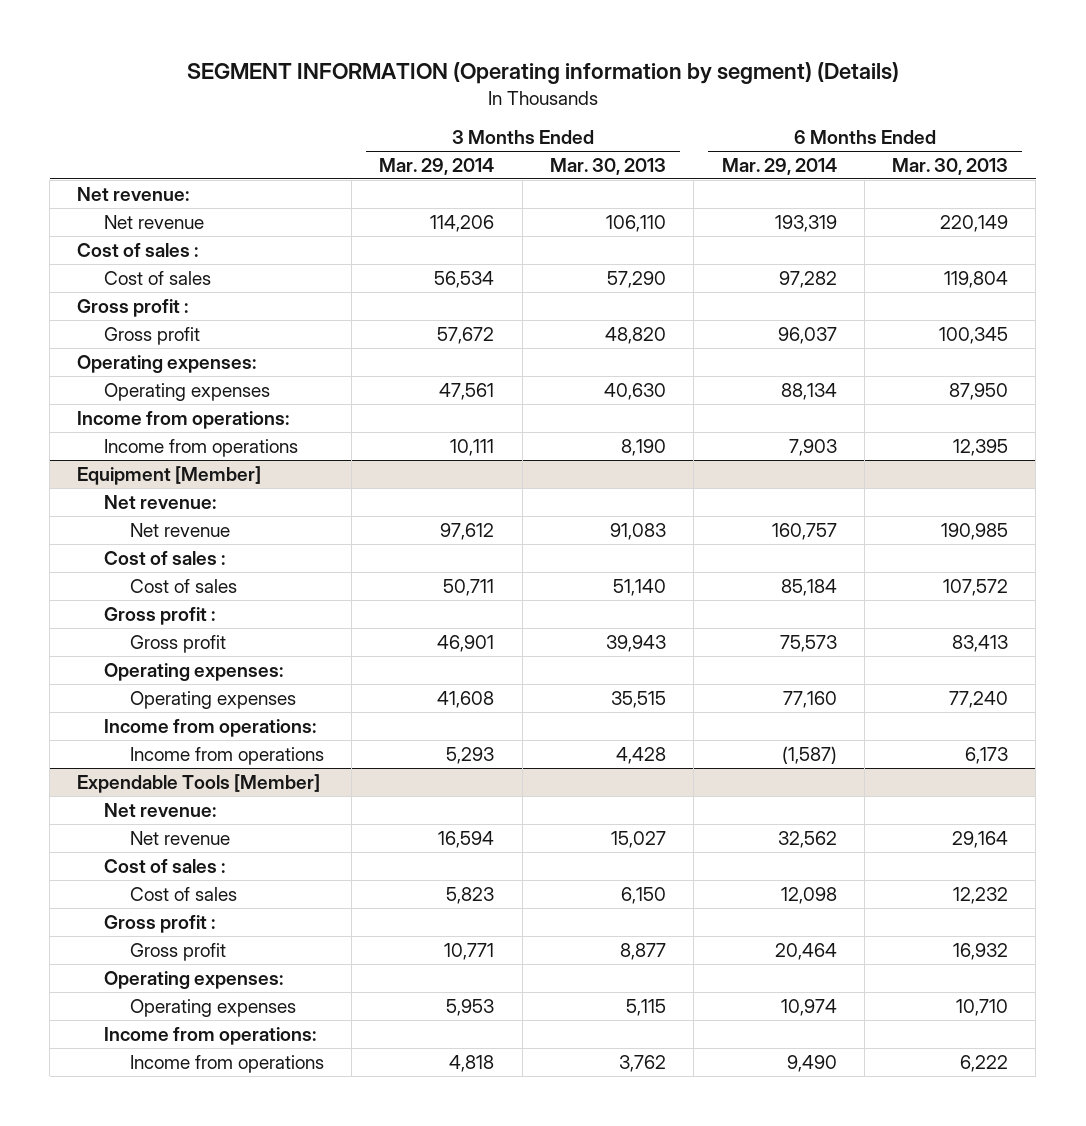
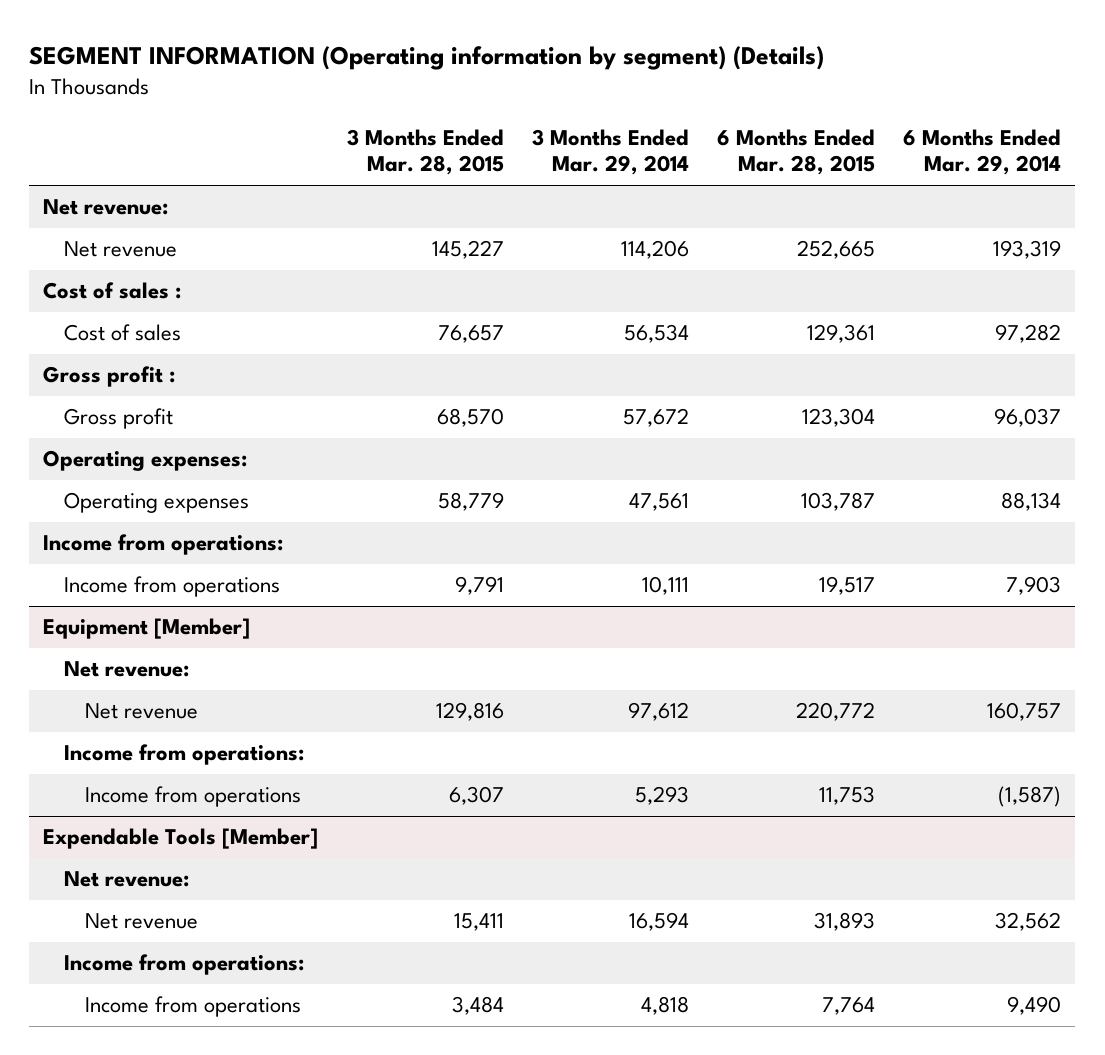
- | 3 Months Ended Mar. 29, 2014 | 3 Months Ended Mar. 30, 2013 | 6 Months Ended Mar. 29, 2014 | 6 Months Ended Mar. 30, 2013
+ | 3 Months Ended Mar. 28, 2015 | 3 Months Ended Mar. 29, 2014 | 6 Months Ended Mar. 28, 2015 | 6 Months Ended Mar. 29, 2014
@ Equipment [Member]
- Cost of sales :
- Cost of sales | 50,711 | 51,140 | 85,184 | 107,572
- Gross profit :
- Gross profit | 46,901 | 39,943 | 75,573 | 83,413
- Operating expenses:
- Operating expenses | 41,608 | 35,515 | 77,160 | 77,240
@ Expendable Tools [Member]
- Cost of sales :
- Cost of sales | 5,823 | 6,150 | 12,098 | 12,232
- Gross profit :
- Gross profit | 10,771 | 8,877 | 20,464 | 16,932
- Operating expenses:
- Operating expenses | 5,953 | 5,115 | 10,974 | 10,710

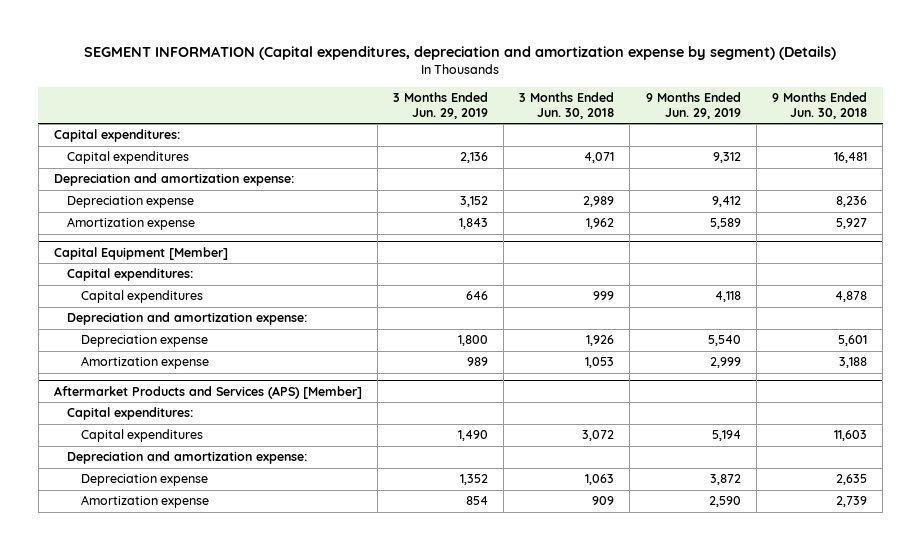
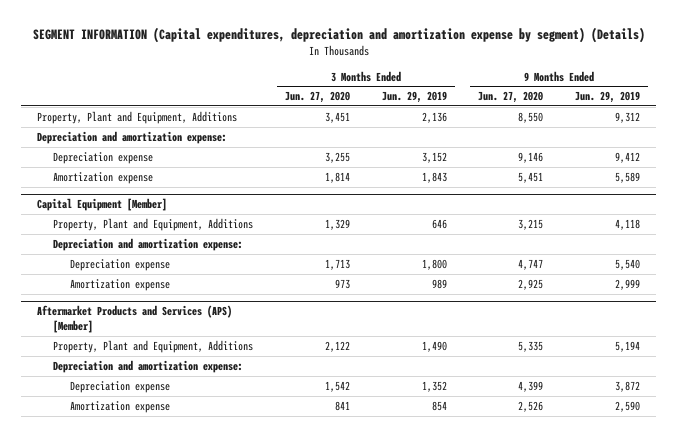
- | 3 Months Ended Jun. 29, 2019 | 3 Months Ended Jun. 30, 2018 | 9 Months Ended Jun. 29, 2019 | 9 Months Ended Jun. 30, 2018
+ | 3 Months Ended Jun. 27, 2020 | 3 Months Ended Jun. 29, 2019 | 9 Months Ended Jun. 27, 2020 | 9 Months Ended Jun. 29, 2019
- Capital expenditures:
- Capital expenditures | 2,136 | 4,071 | 9,312 | 16,481
+ Property, Plant and Equipment, Additions | 3,451 | 2,136 | 8,550 | 9,312
@ Capital Equipment [Member]
- Capital expenditures:
- Capital expenditures | 646 | 999 | 4,118 | 4,878
+ Property, Plant and Equipment, Additions | 1,329 | 646 | 3,215 | 4,118
@ Aftermarket Products and Services (APS) [Member]
- Capital expenditures:
- Capital expenditures | 1,490 | 3,072 | 5,194 | 11,603
+ Property, Plant and Equipment, Additions | 2,122 | 1,490 | 5,335 | 5,194

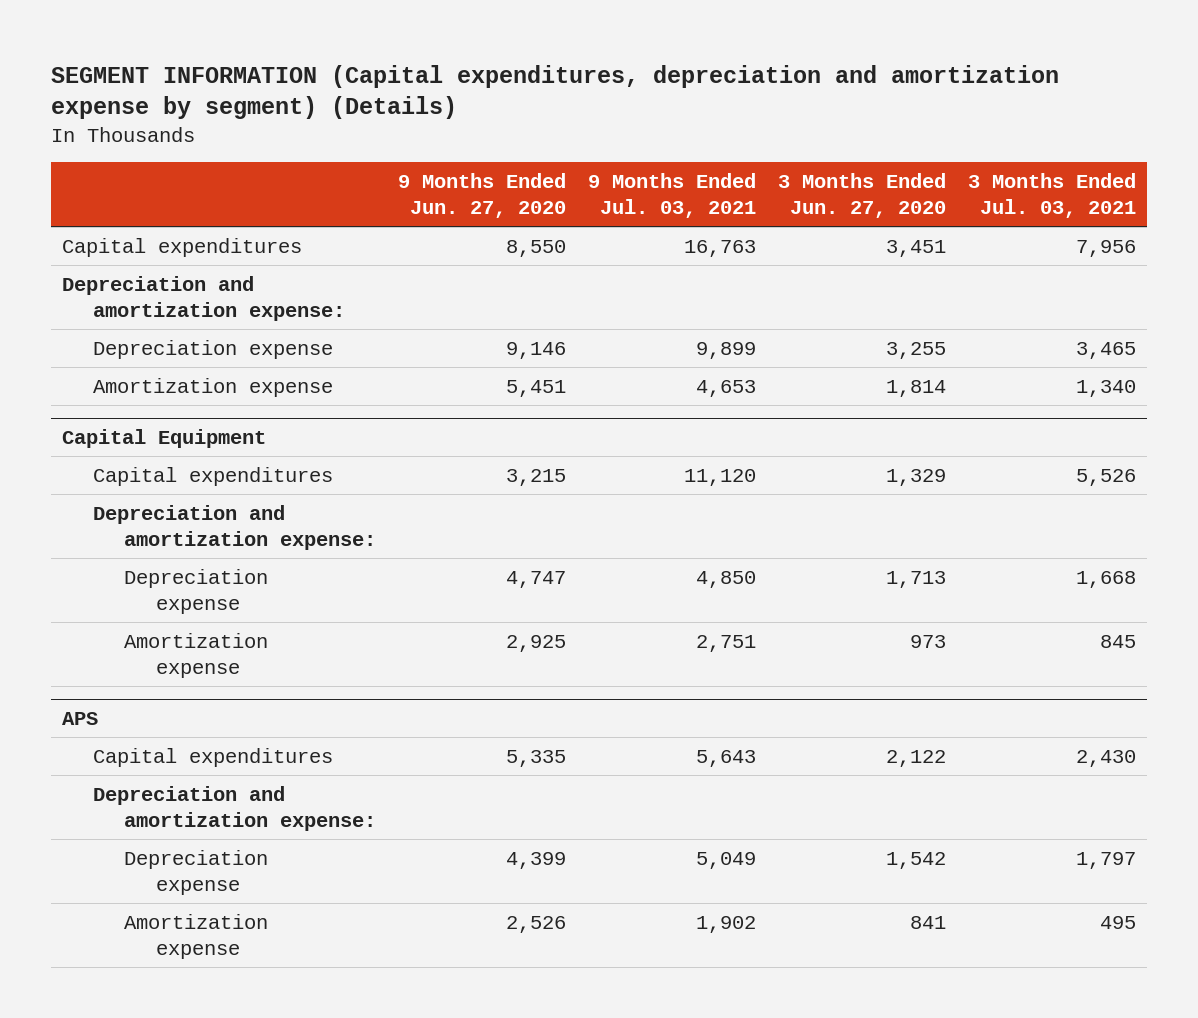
- | 3 Months Ended Jun. 27, 2020 | 3 Months Ended Jun. 29, 2019 | 9 Months Ended Jun. 27, 2020 | 9 Months Ended Jun. 29, 2019
+ | 9 Months Ended Jun. 27, 2020 | 9 Months Ended Jul. 03, 2021 | 3 Months Ended Jun. 27, 2020 | 3 Months Ended Jul. 03, 2021
- Property, Plant and Equipment, Additions | 3,451 | 2,136 | 8,550 | 9,312
+ Capital expenditures | 8,550 | 16,763 | 3,451 | 7,956
- Capital Equipment [Member]
- Property, Plant and Equipment, Additions | 1,329 | 646 | 3,215 | 4,118
+ Capital Equipment
+ Capital expenditures | 3,215 | 11,120 | 1,329 | 5,526
- Aftermarket Products and Services (APS) [Member]
- Property, Plant and Equipment, Additions | 2,122 | 1,490 | 5,335 | 5,194
+ APS
+ Capital expenditures | 5,335 | 5,643 | 2,122 | 2,430

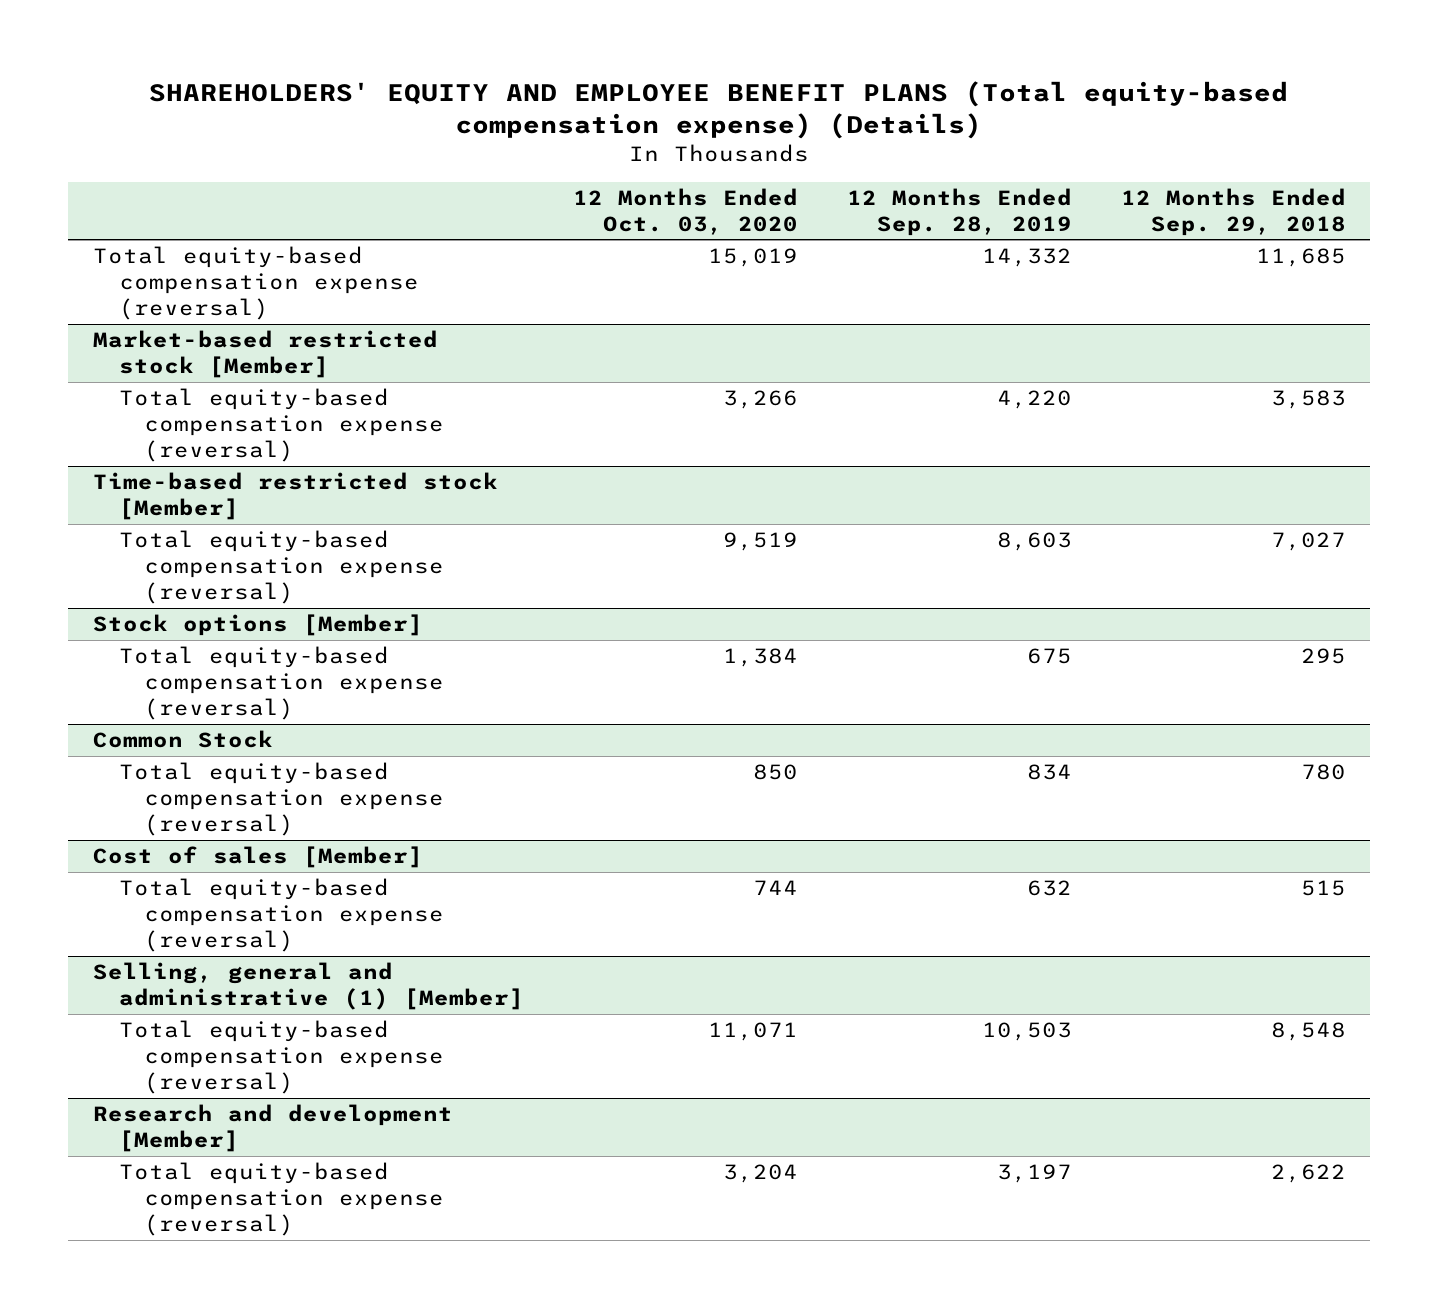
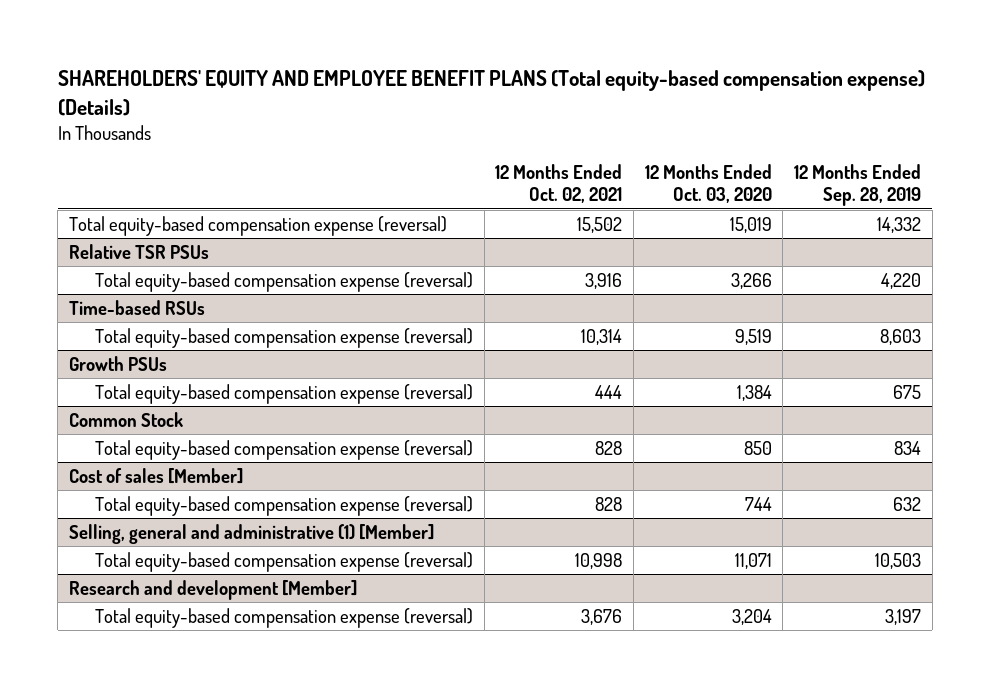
- | 12 Months Ended Oct. 03, 2020 | 12 Months Ended Sep. 28, 2019 | 12 Months Ended Sep. 29, 2018
+ | 12 Months Ended Oct. 02, 2021 | 12 Months Ended Oct. 03, 2020 | 12 Months Ended Sep. 28, 2019
- Market-based restricted stock [Member]
+ Relative TSR PSUs
- Time-based restricted stock [Member]
+ Time-based RSUs
- Stock options [Member]
+ Growth PSUs

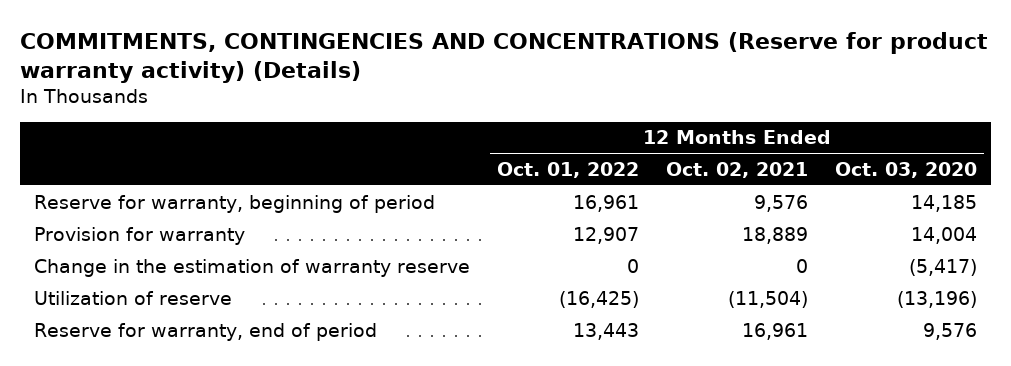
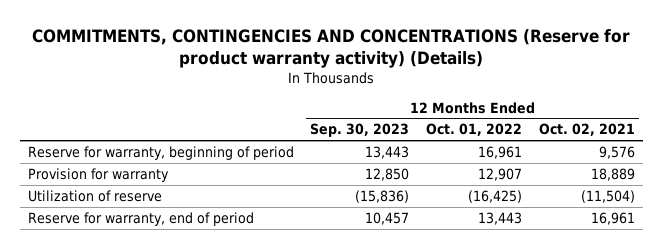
- | 12 Months Ended Oct. 01, 2022 | 12 Months Ended Oct. 02, 2021 | 12 Months Ended Oct. 03, 2020
+ | 12 Months Ended Sep. 30, 2023 | 12 Months Ended Oct. 01, 2022 | 12 Months Ended Oct. 02, 2021
- Change in the estimation of warranty reserve | 0 | 0 | (5,417)

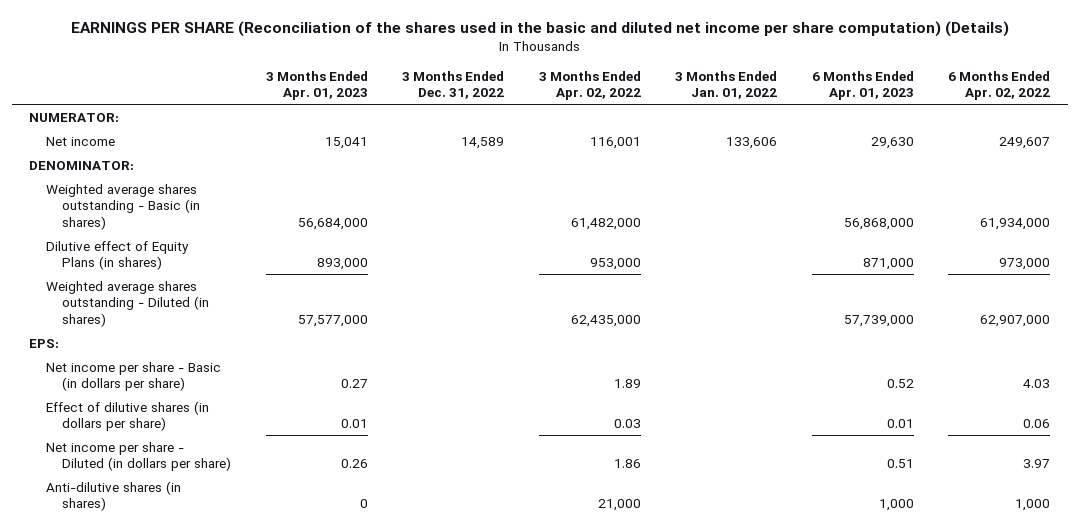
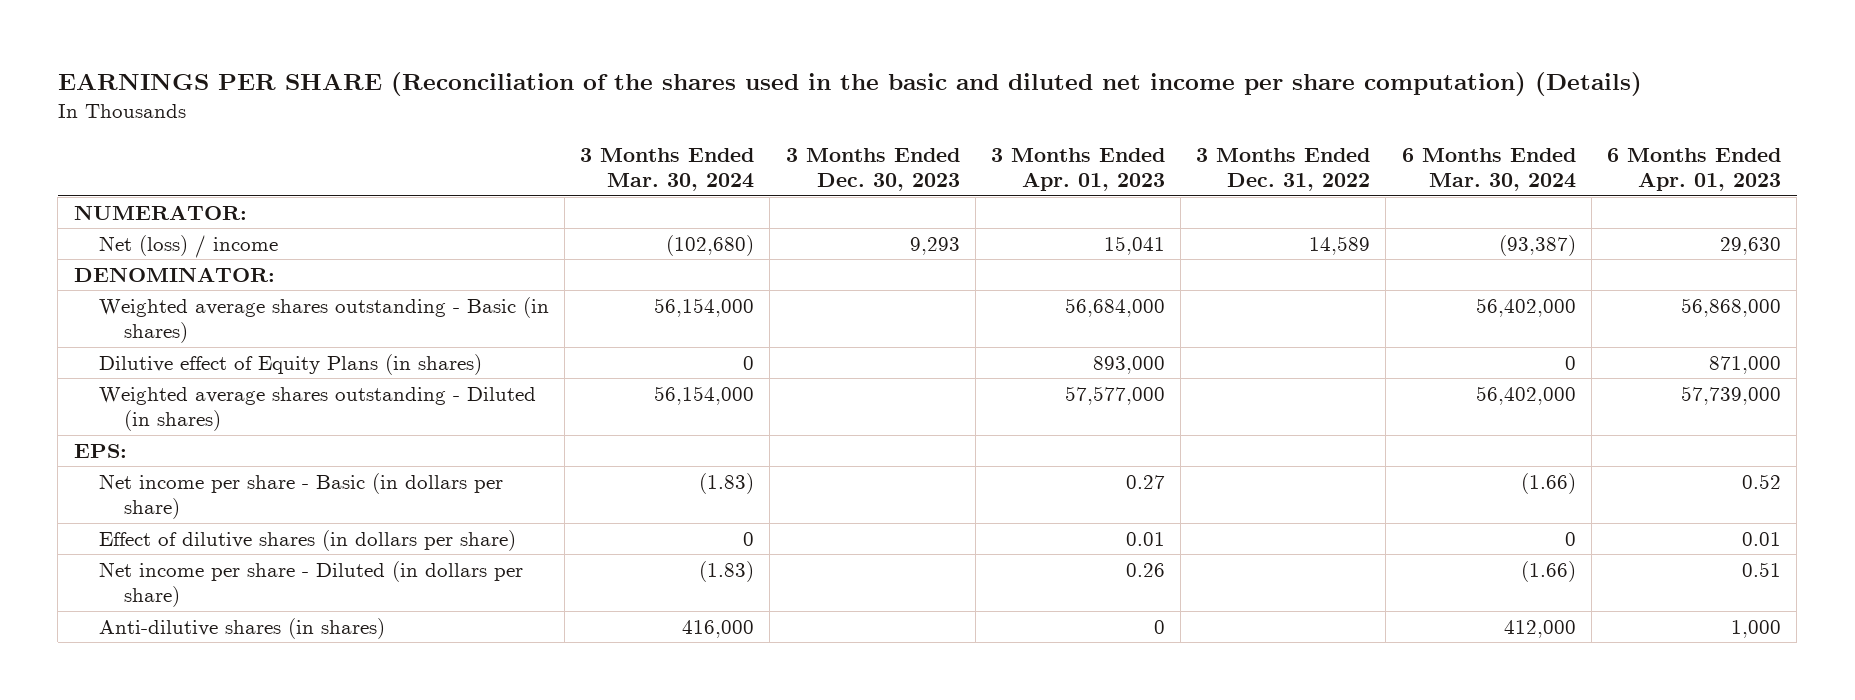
- | 3 Months Ended Apr. 01, 2023 | 3 Months Ended Dec. 31, 2022 | 3 Months Ended Apr. 02, 2022 | 3 Months Ended Jan. 01, 2022 | 6 Months Ended Apr. 01, 2023 | 6 Months Ended Apr. 02, 2022
+ | 3 Months Ended Mar. 30, 2024 | 3 Months Ended Dec. 30, 2023 | 3 Months Ended Apr. 01, 2023 | 3 Months Ended Dec. 31, 2022 | 6 Months Ended Mar. 30, 2024 | 6 Months Ended Apr. 01, 2023
- Net income | 15,041 | 14,589 | 116,001 | 133,606 | 29,630 | 249,607
+ Net (loss) / income | (102,680) | 9,293 | 15,041 | 14,589 | (93,387) | 29,630

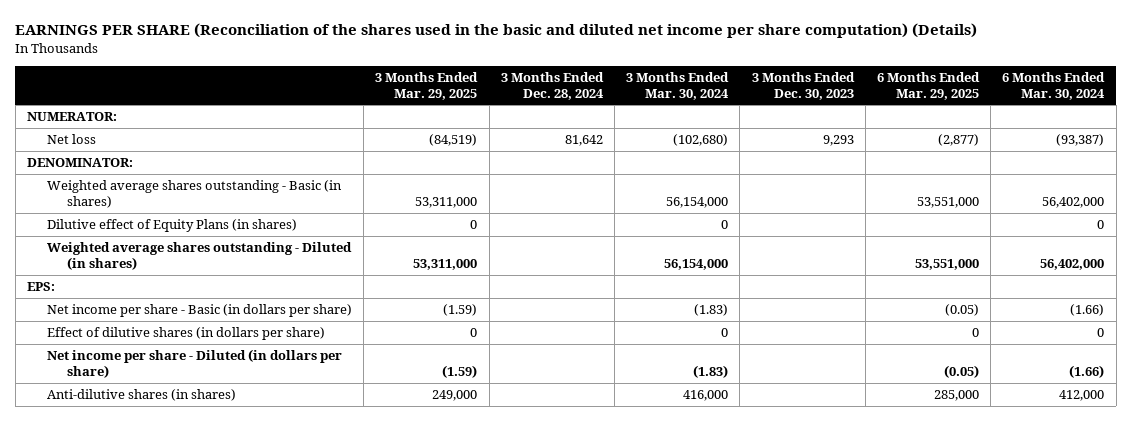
- | 3 Months Ended Mar. 30, 2024 | 3 Months Ended Dec. 30, 2023 | 3 Months Ended Apr. 01, 2023 | 3 Months Ended Dec. 31, 2022 | 6 Months Ended Mar. 30, 2024 | 6 Months Ended Apr. 01, 2023
+ | 3 Months Ended Mar. 29, 2025 | 3 Months Ended Dec. 28, 2024 | 3 Months Ended Mar. 30, 2024 | 3 Months Ended Dec. 30, 2023 | 6 Months Ended Mar. 29, 2025 | 6 Months Ended Mar. 30, 2024
- Net (loss) / income | (102,680) | 9,293 | 15,041 | 14,589 | (93,387) | 29,630
+ Net loss | (84,519) | 81,642 | (102,680) | 9,293 | (2,877) | (93,387)

